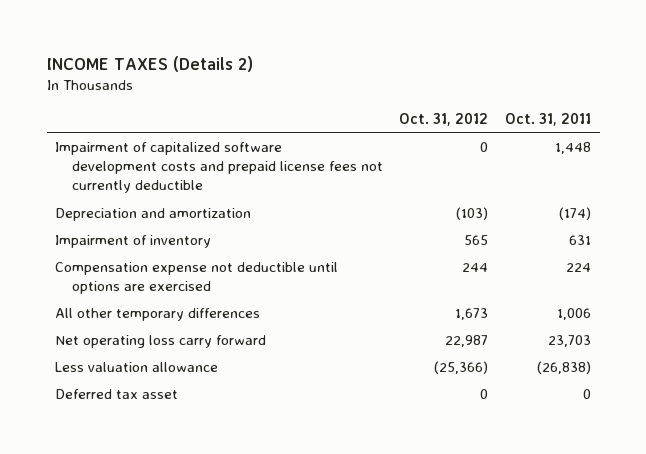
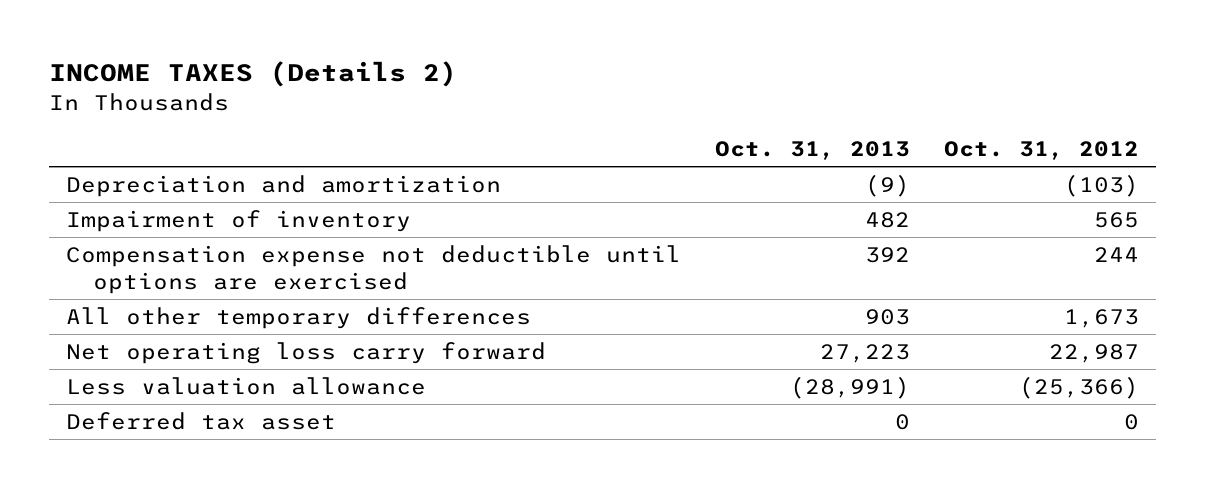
- | Oct. 31, 2012 | Oct. 31, 2011
+ | Oct. 31, 2013 | Oct. 31, 2012
- Impairment of capitalized software development costs and prepaid license fees not currently deductible | 0 | 1,448

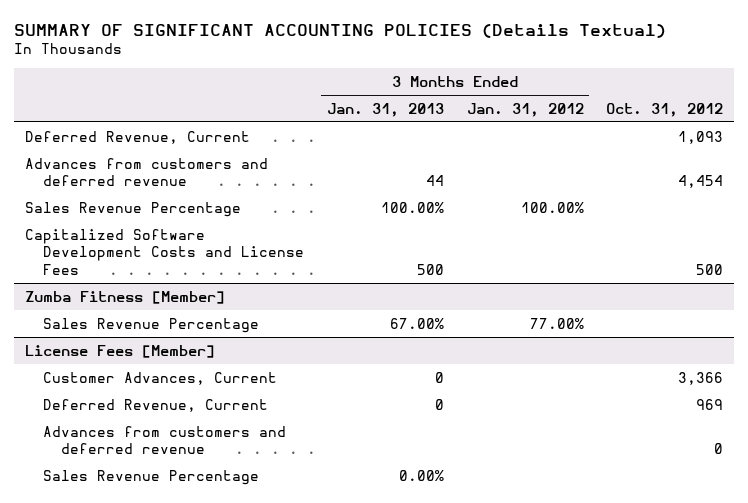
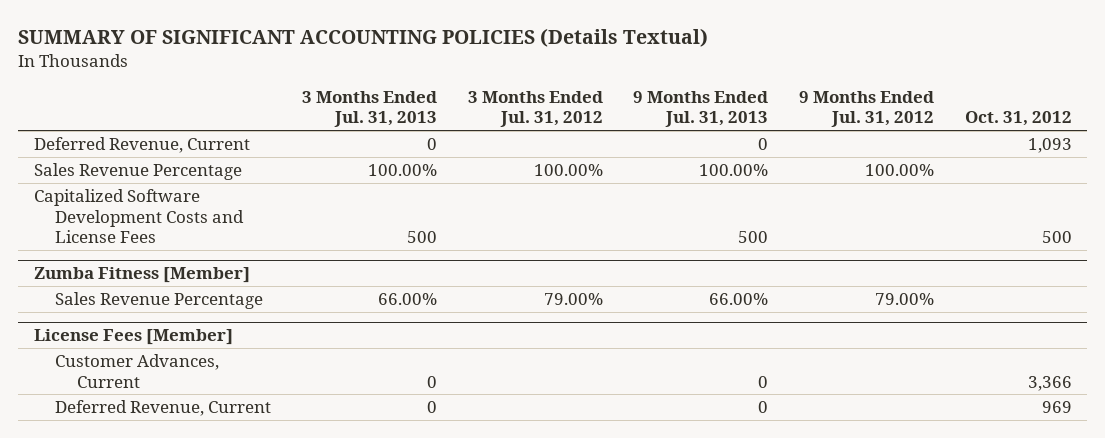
- | 3 Months Ended Jan. 31, 2013 | 3 Months Ended Jan. 31, 2012 | Oct. 31, 2012
+ | 3 Months Ended Jul. 31, 2013 | 3 Months Ended Jul. 31, 2012 | 9 Months Ended Jul. 31, 2013 | 9 Months Ended Jul. 31, 2012 | Oct. 31, 2012
- Advances from customers and deferred revenue | 44 | | 4,454
@ License Fees [Member]
- Advances from customers and deferred revenue | | | 0
- Sales Revenue Percentage | 0.00% | |

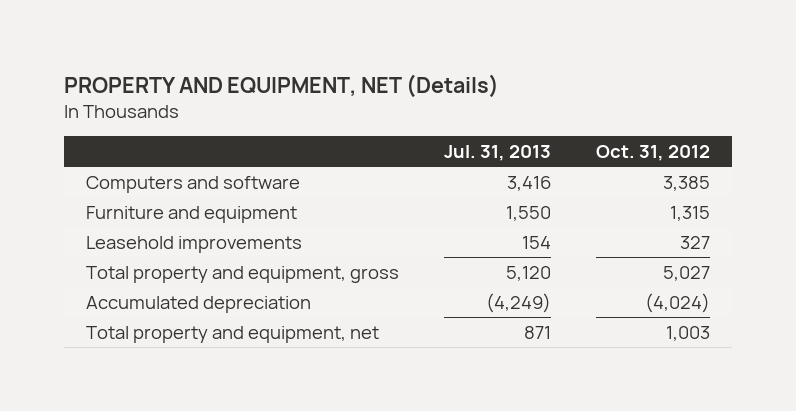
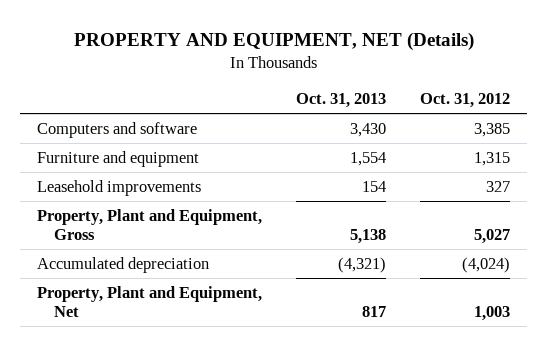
- | Jul. 31, 2013 | Oct. 31, 2012
+ | Oct. 31, 2013 | Oct. 31, 2012
- Total property and equipment, gross | 5,120 | 5,027
+ Property, Plant and Equipment, Gross | 5,138 | 5,027
- Total property and equipment, net | 871 | 1,003
+ Property, Plant and Equipment, Net | 817 | 1,003

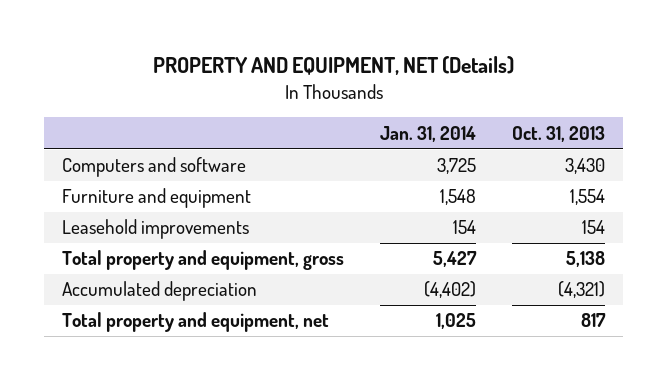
- | Oct. 31, 2013 | Oct. 31, 2012
+ | Jan. 31, 2014 | Oct. 31, 2013
- Property, Plant and Equipment, Gross | 5,138 | 5,027
+ Total property and equipment, gross | 5,427 | 5,138
- Property, Plant and Equipment, Net | 817 | 1,003
+ Total property and equipment, net | 1,025 | 817

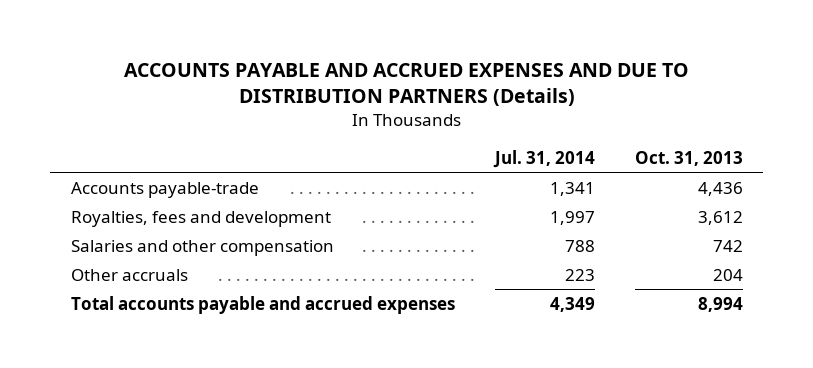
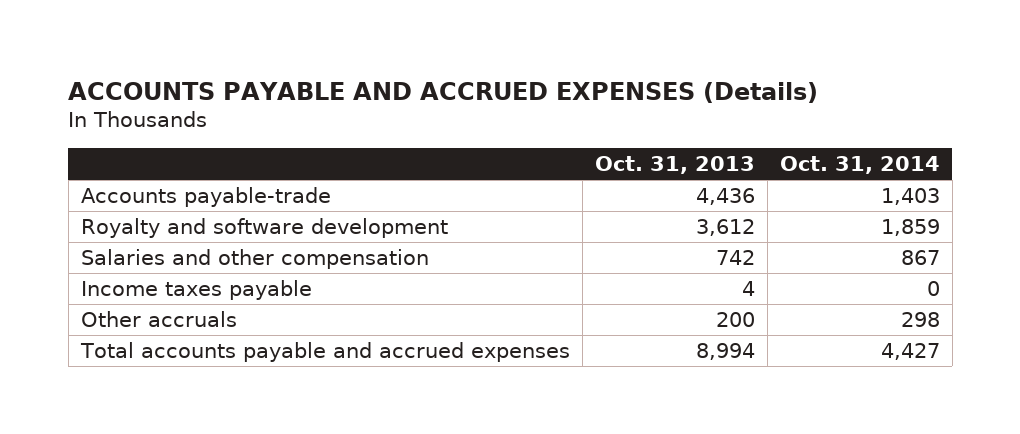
- ACCOUNTS PAYABLE AND ACCRUED EXPENSES AND DUE TO DISTRIBUTION PARTNERS (Details)
+ ACCOUNTS PAYABLE AND ACCRUED EXPENSES (Details)
- | Jul. 31, 2014 | Oct. 31, 2013
+ | Oct. 31, 2013 | Oct. 31, 2014
- Royalties, fees and development | 1,997 | 3,612
+ Royalty and software development | 3,612 | 1,859
- Other accruals | 223 | 204
+ Income taxes payable | 4 | 0
+ Other accruals | 200 | 298

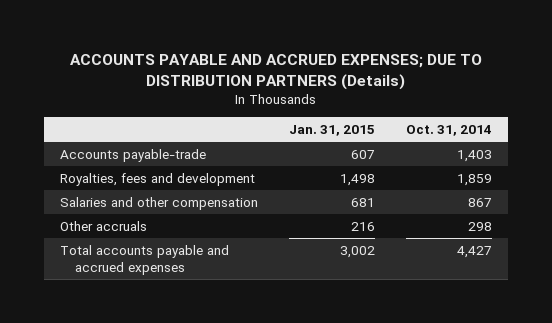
- ACCOUNTS PAYABLE AND ACCRUED EXPENSES (Details)
+ ACCOUNTS PAYABLE AND ACCRUED EXPENSES; DUE TO DISTRIBUTION PARTNERS (Details)
- | Oct. 31, 2013 | Oct. 31, 2014
+ | Jan. 31, 2015 | Oct. 31, 2014
- Royalty and software development | 3,612 | 1,859
+ Royalties, fees and development | 1,498 | 1,859
- Income taxes payable | 4 | 0

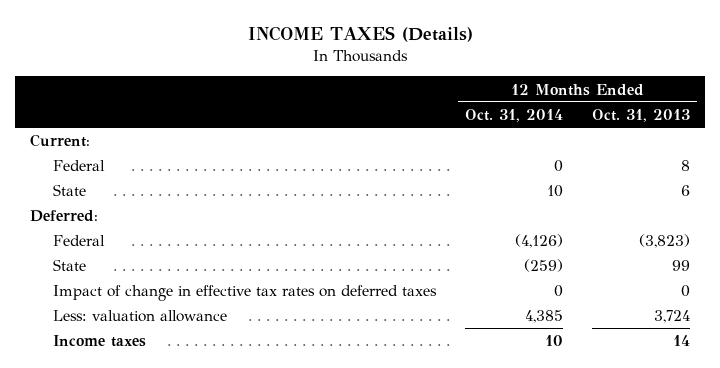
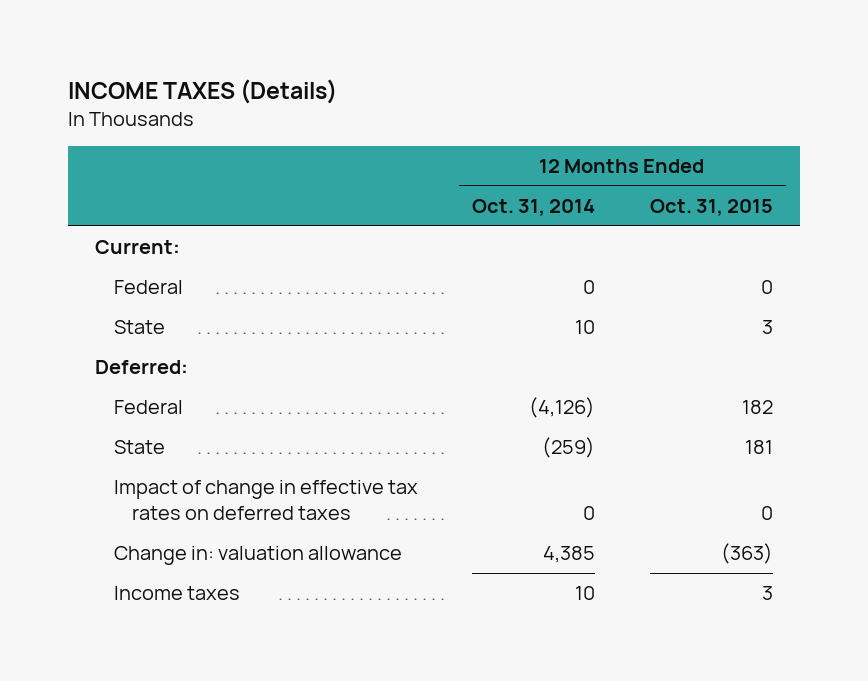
- | 12 Months Ended Oct. 31, 2014 | 12 Months Ended Oct. 31, 2013
+ | 12 Months Ended Oct. 31, 2014 | 12 Months Ended Oct. 31, 2015
- Less: valuation allowance | 4,385 | 3,724
+ Change in: valuation allowance | 4,385 | (363)

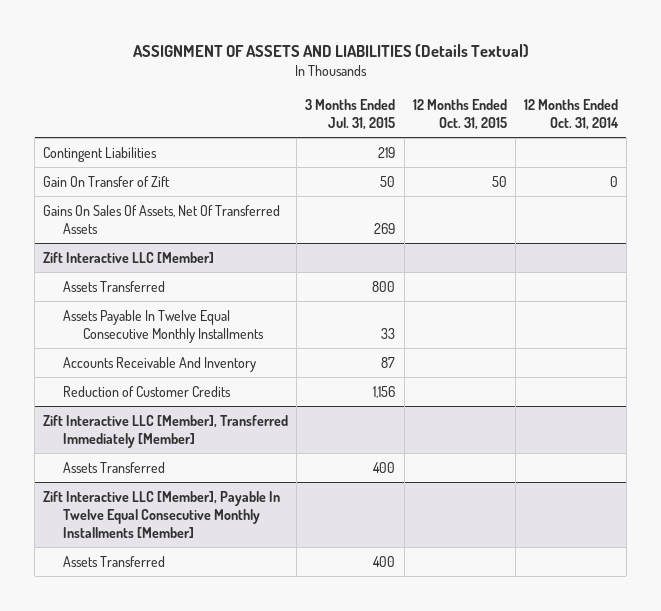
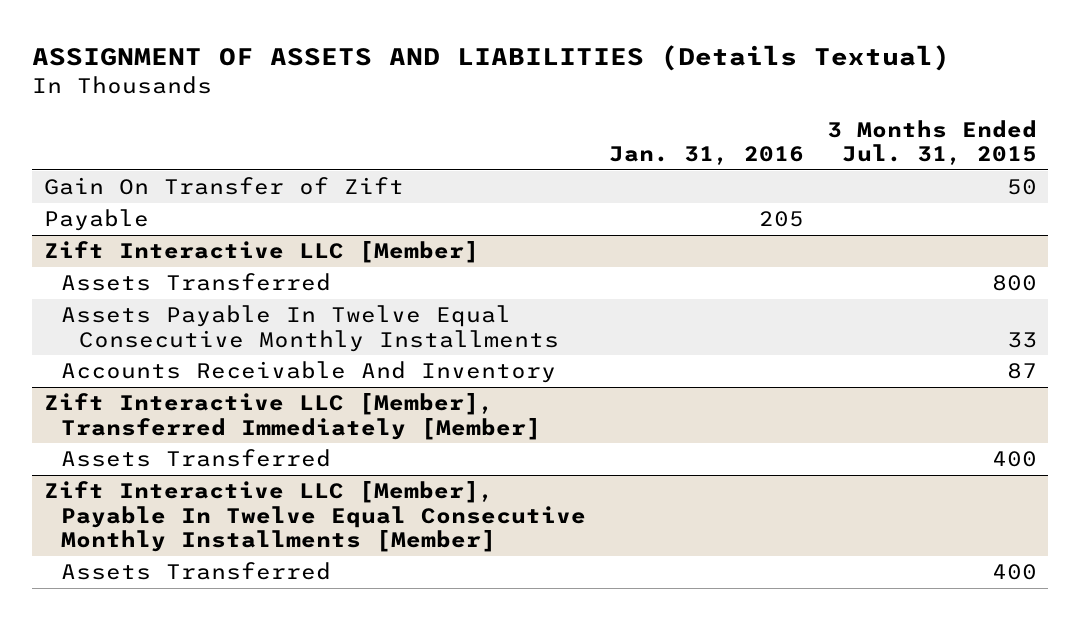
- | 3 Months Ended Jul. 31, 2015 | 12 Months Ended Oct. 31, 2015 | 12 Months Ended Oct. 31, 2014
+ | Jan. 31, 2016 | 3 Months Ended Jul. 31, 2015
- Contingent Liabilities | 219 | |
- Gains On Sales Of Assets, Net Of Transferred Assets | 269 | |
+ Payable | 205 |
@ Zift Interactive LLC [Member]
- Reduction of Customer Credits | 1,156 | |

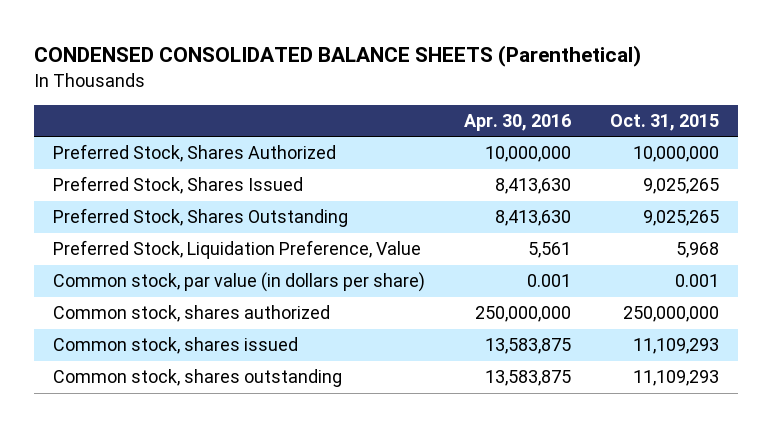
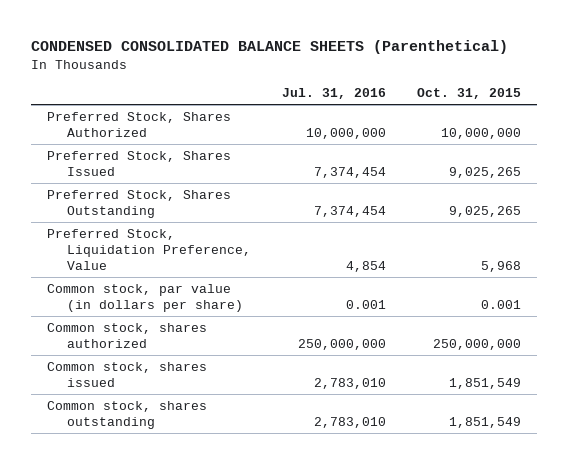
- | Apr. 30, 2016 | Oct. 31, 2015
+ | Jul. 31, 2016 | Oct. 31, 2015
- Common stock, shares issued | 13,583,875 | 11,109,293
- Common stock, shares outstanding | 13,583,875 | 11,109,293
+ Common stock, shares issued | 2,783,010 | 1,851,549
+ Common stock, shares outstanding | 2,783,010 | 1,851,549

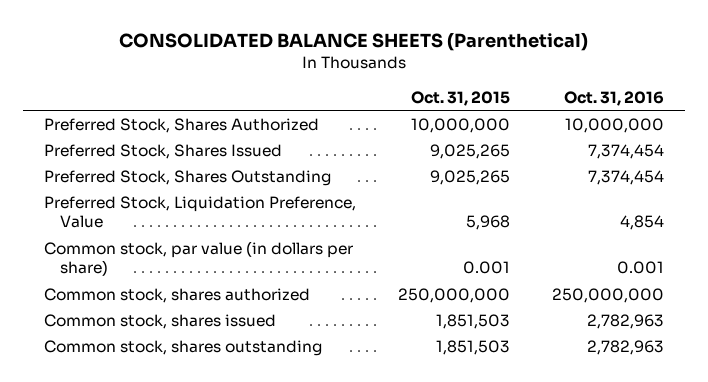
- CONDENSED CONSOLIDATED BALANCE SHEETS (Parenthetical)
+ CONSOLIDATED BALANCE SHEETS (Parenthetical)
- | Jul. 31, 2016 | Oct. 31, 2015
+ | Oct. 31, 2015 | Oct. 31, 2016
- Common stock, shares issued | 2,783,010 | 1,851,549
- Common stock, shares outstanding | 2,783,010 | 1,851,549
+ Common stock, shares issued | 1,851,503 | 2,782,963
+ Common stock, shares outstanding | 1,851,503 | 2,782,963

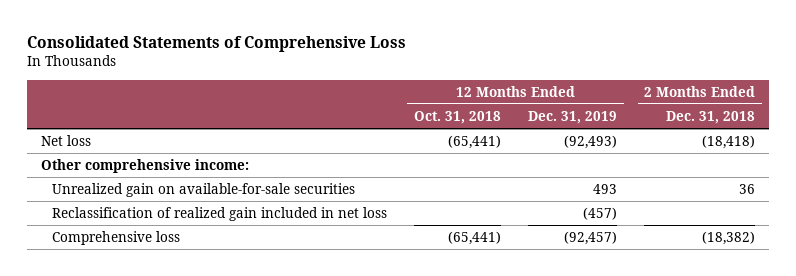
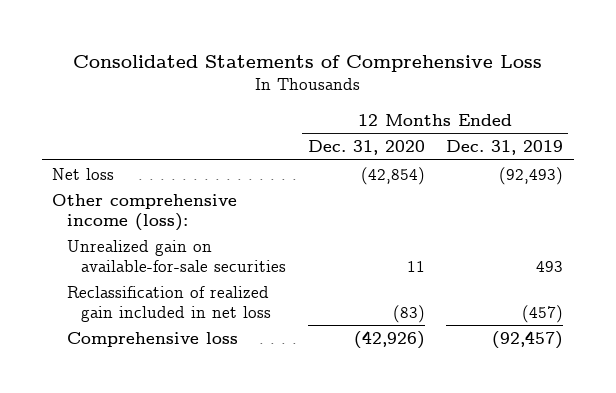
- | 12 Months Ended Oct. 31, 2018 | 12 Months Ended Dec. 31, 2019 | 2 Months Ended Dec. 31, 2018
+ | 12 Months Ended Dec. 31, 2020 | 12 Months Ended Dec. 31, 2019
- Other comprehensive income:
+ Other comprehensive income (loss):

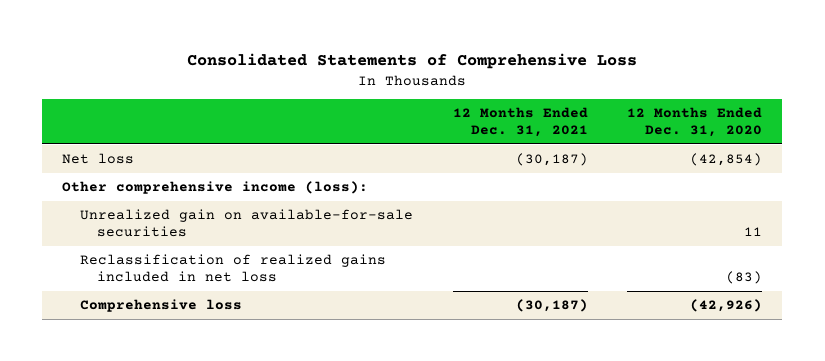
- | 12 Months Ended Dec. 31, 2020 | 12 Months Ended Dec. 31, 2019
+ | 12 Months Ended Dec. 31, 2021 | 12 Months Ended Dec. 31, 2020
- Reclassification of realized gain included in net loss | (83) | (457)
+ Reclassification of realized gains included in net loss | | (83)

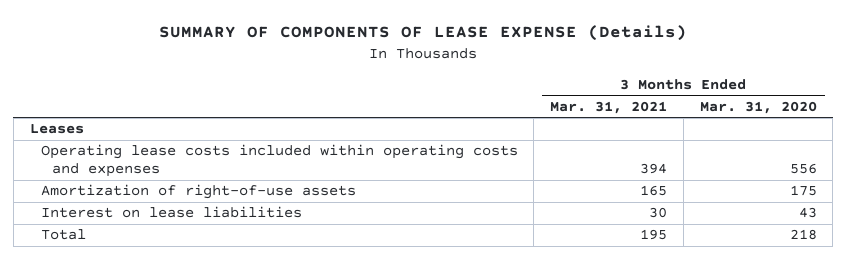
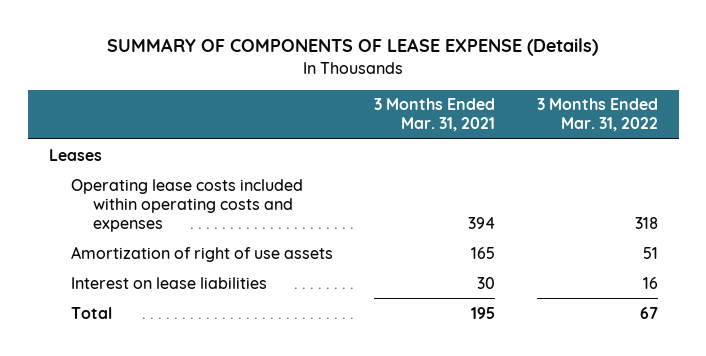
- | 3 Months Ended Mar. 31, 2021 | 3 Months Ended Mar. 31, 2020
+ | 3 Months Ended Mar. 31, 2021 | 3 Months Ended Mar. 31, 2022
- Amortization of right-of-use assets | 165 | 175
+ Amortization of right of use assets | 165 | 51

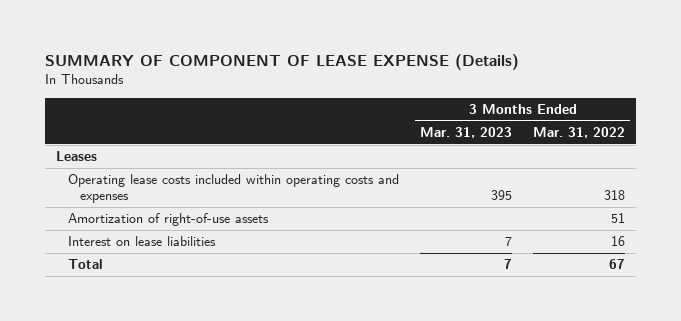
- SUMMARY OF COMPONENTS OF LEASE EXPENSE (Details)
+ SUMMARY OF COMPONENT OF LEASE EXPENSE (Details)
- | 3 Months Ended Mar. 31, 2021 | 3 Months Ended Mar. 31, 2022
+ | 3 Months Ended Mar. 31, 2023 | 3 Months Ended Mar. 31, 2022
- Amortization of right of use assets | 165 | 51
+ Amortization of right-of-use assets | | 51

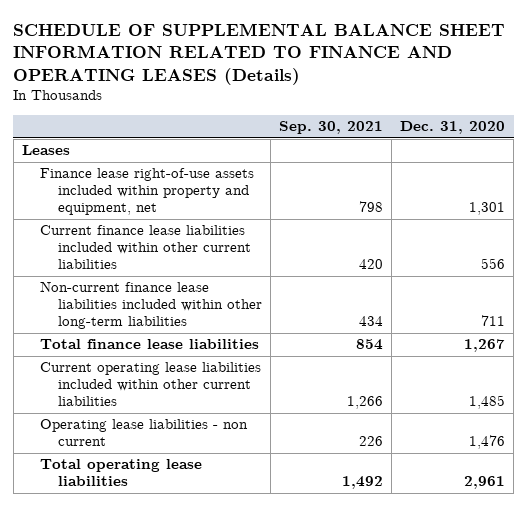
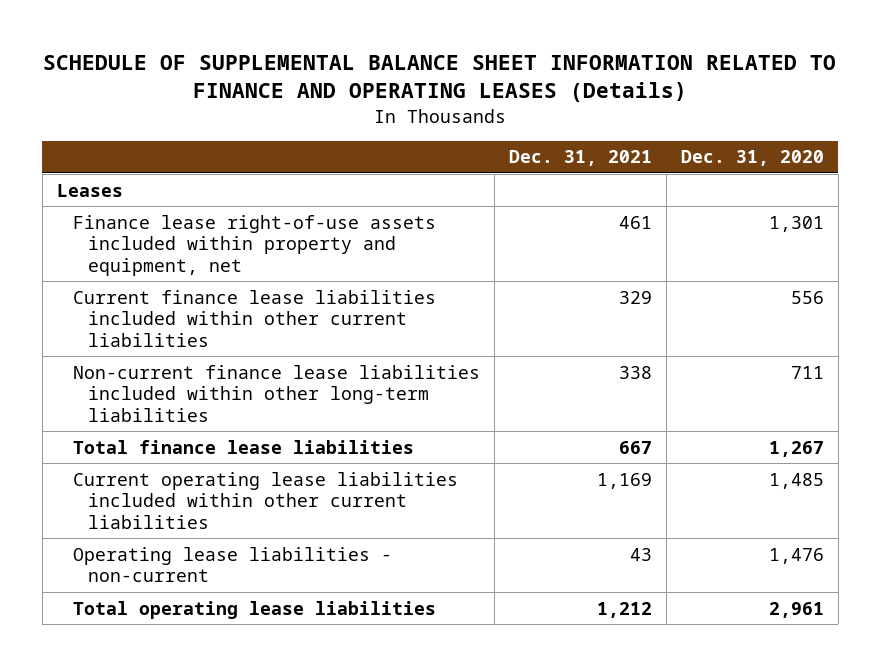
- | Sep. 30, 2021 | Dec. 31, 2020
+ | Dec. 31, 2021 | Dec. 31, 2020
- Operating lease liabilities - non current | 226 | 1,476
+ Operating lease liabilities - non-current | 43 | 1,476

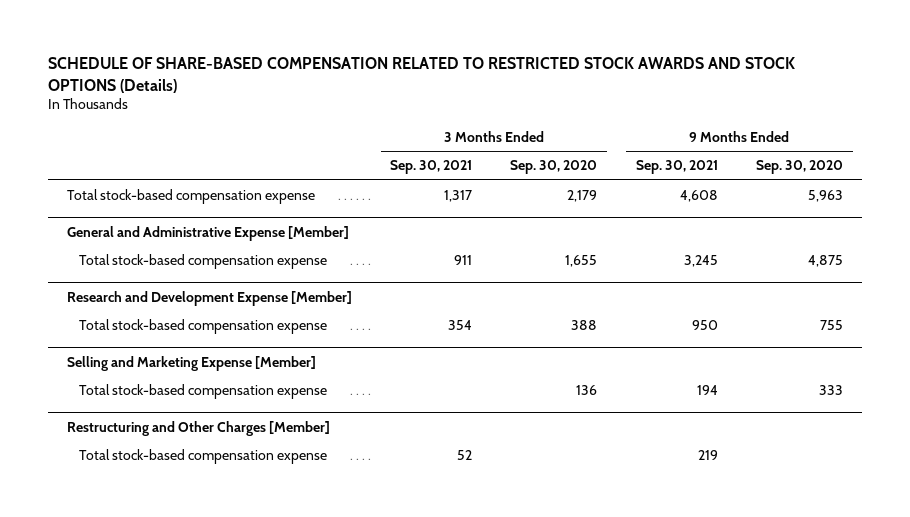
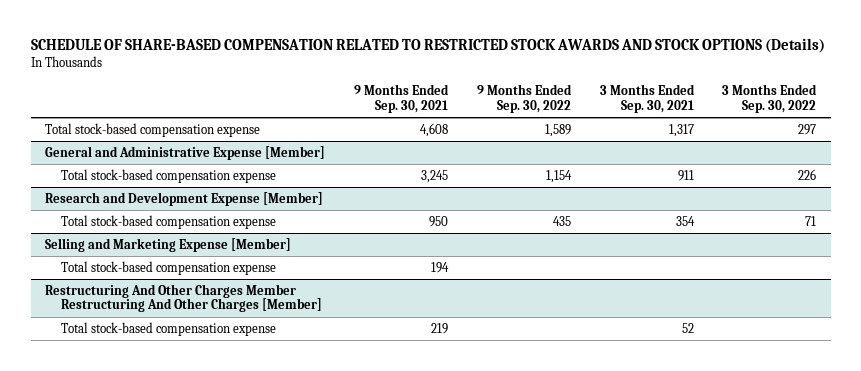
- | 3 Months Ended Sep. 30, 2021 | 3 Months Ended Sep. 30, 2020 | 9 Months Ended Sep. 30, 2021 | 9 Months Ended Sep. 30, 2020
+ | 9 Months Ended Sep. 30, 2021 | 9 Months Ended Sep. 30, 2022 | 3 Months Ended Sep. 30, 2021 | 3 Months Ended Sep. 30, 2022
- Restructuring and Other Charges [Member]
+ Restructuring And Other Charges Member Restructuring And Other Charges [Member]

